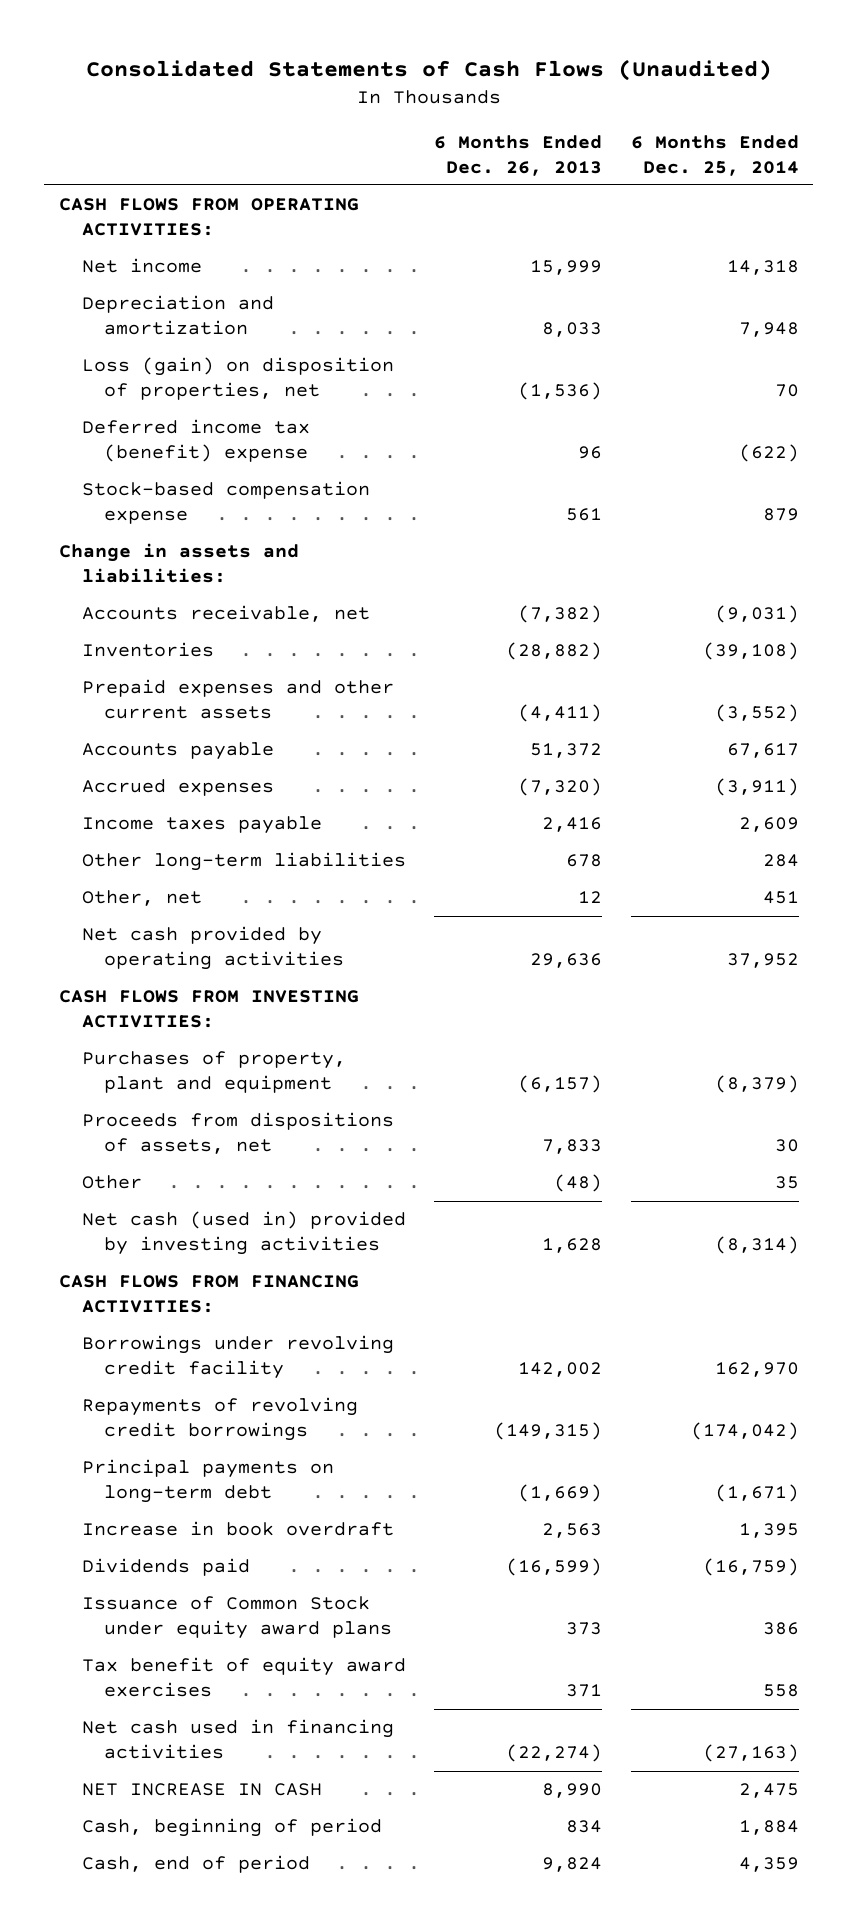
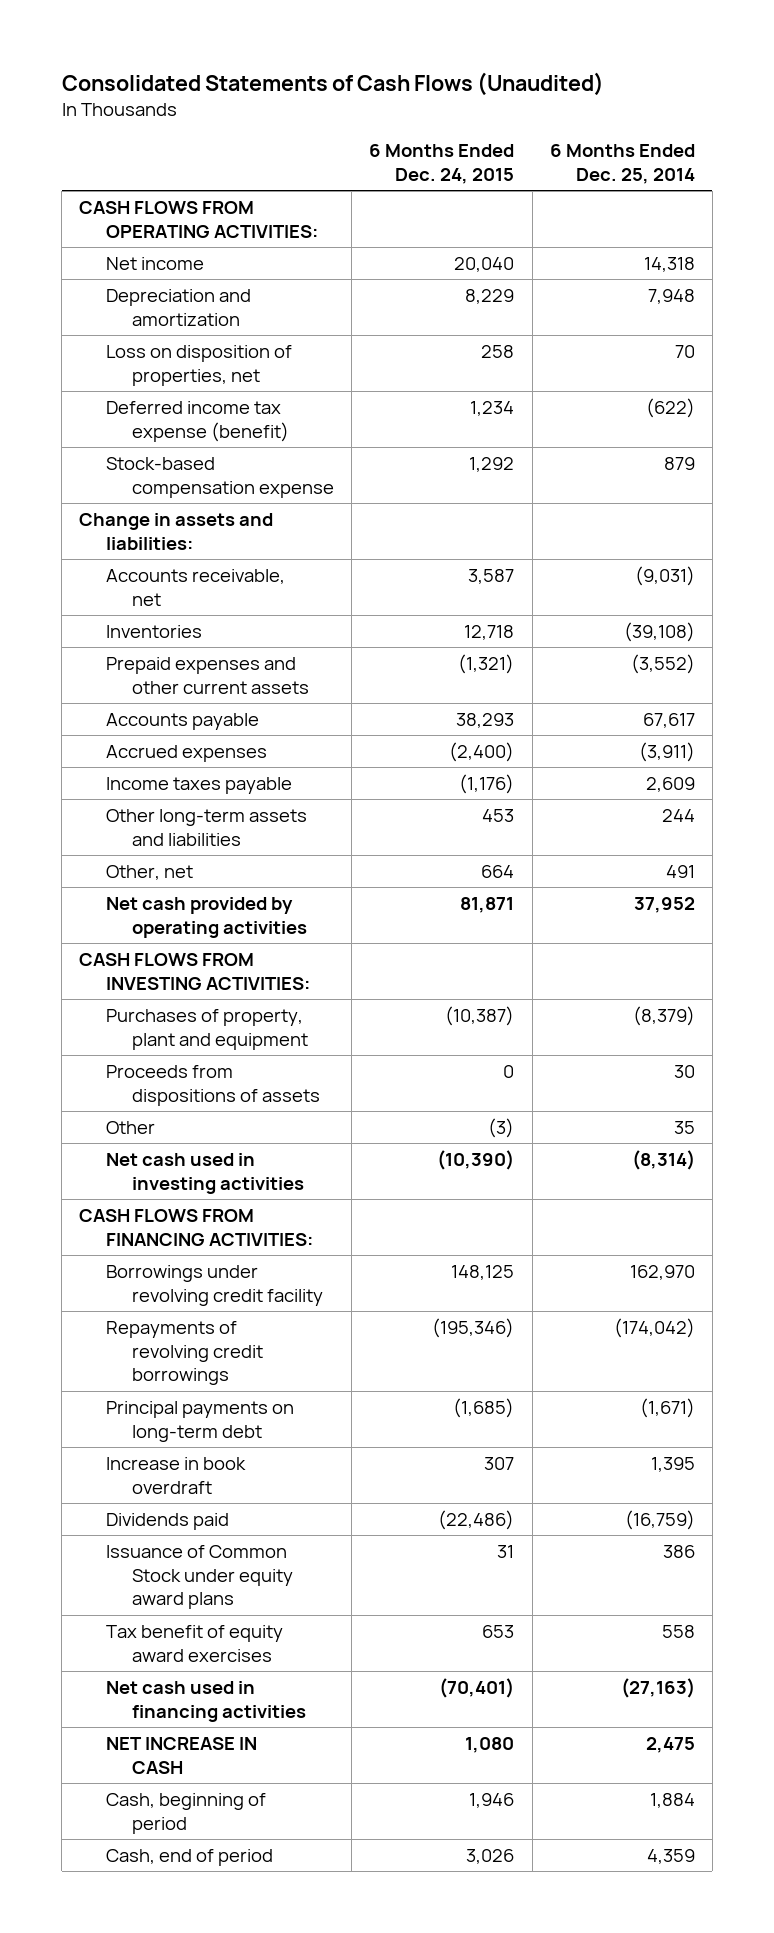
- | 6 Months Ended Dec. 26, 2013 | 6 Months Ended Dec. 25, 2014
+ | 6 Months Ended Dec. 24, 2015 | 6 Months Ended Dec. 25, 2014
- Loss (gain) on disposition of properties, net | (1,536) | 70
- Deferred income tax (benefit) expense | 96 | (622)
+ Loss on disposition of properties, net | 258 | 70
+ Deferred income tax expense (benefit) | 1,234 | (622)
- Other long-term liabilities | 678 | 284
- Other, net | 12 | 451
+ Other long-term assets and liabilities | 453 | 244
+ Other, net | 664 | 491
- Proceeds from dispositions of assets, net | 7,833 | 30
+ Proceeds from dispositions of assets | 0 | 30
- Net cash (used in) provided by investing activities | 1,628 | (8,314)
+ Net cash used in investing activities | (10,390) | (8,314)

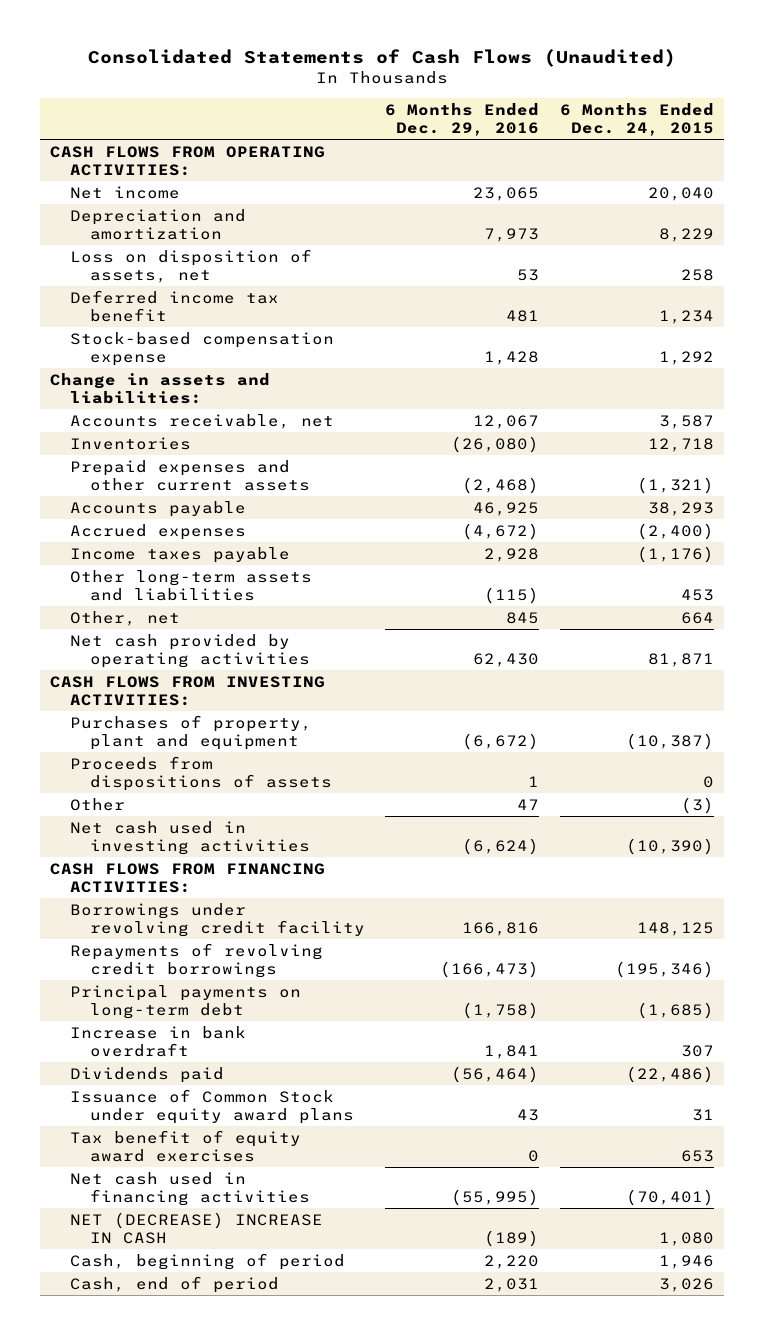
- | 6 Months Ended Dec. 24, 2015 | 6 Months Ended Dec. 25, 2014
+ | 6 Months Ended Dec. 29, 2016 | 6 Months Ended Dec. 24, 2015
- Loss on disposition of properties, net | 258 | 70
- Deferred income tax expense (benefit) | 1,234 | (622)
+ Loss on disposition of assets, net | 53 | 258
+ Deferred income tax benefit | 481 | 1,234
- Increase in book overdraft | 307 | 1,395
+ Increase in bank overdraft | 1,841 | 307
- NET INCREASE IN CASH | 1,080 | 2,475
+ NET (DECREASE) INCREASE IN CASH | (189) | 1,080

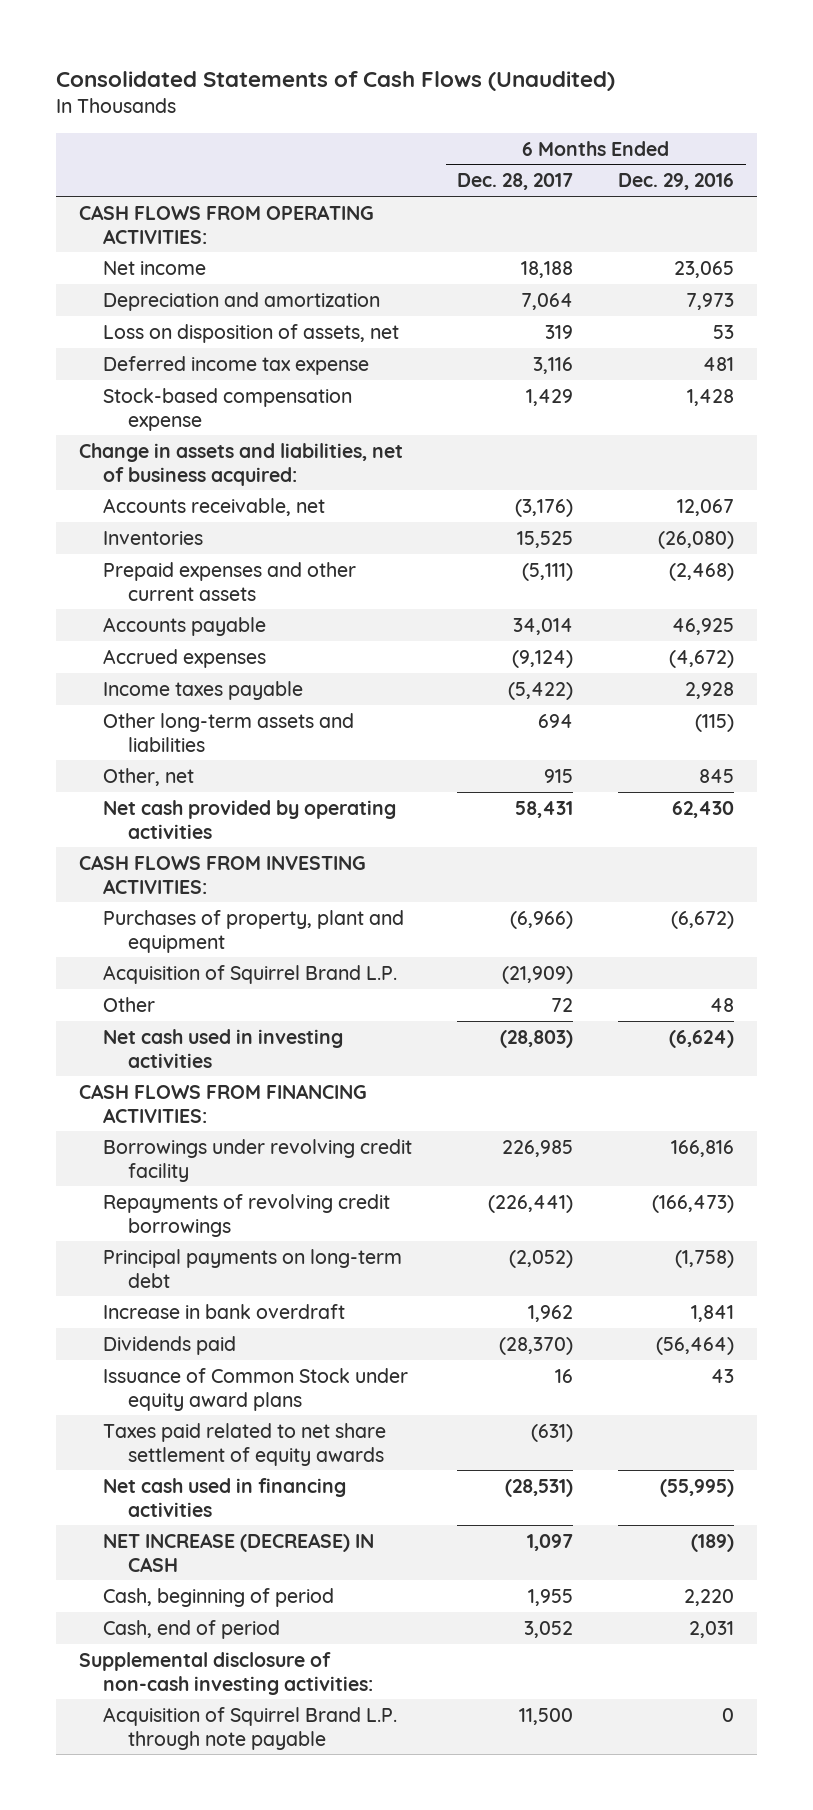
- | 6 Months Ended Dec. 29, 2016 | 6 Months Ended Dec. 24, 2015
+ | 6 Months Ended Dec. 28, 2017 | 6 Months Ended Dec. 29, 2016
- Deferred income tax benefit | 481 | 1,234
+ Deferred income tax expense | 3,116 | 481
- Change in assets and liabilities:
+ Change in assets and liabilities, net of business acquired:
- Proceeds from dispositions of assets | 1 | 0
- Other | 47 | (3)
+ Acquisition of Squirrel Brand L.P. | (21,909) |
+ Other | 72 | 48
- Tax benefit of equity award exercises | 0 | 653
+ Taxes paid related to net share settlement of equity awards | (631) |
- NET (DECREASE) INCREASE IN CASH | (189) | 1,080
+ NET INCREASE (DECREASE) IN CASH | 1,097 | (189)
+ Supplemental disclosure of non-cash investing activities:
+ Acquisition of Squirrel Brand L.P. through note payable | 11,500 | 0

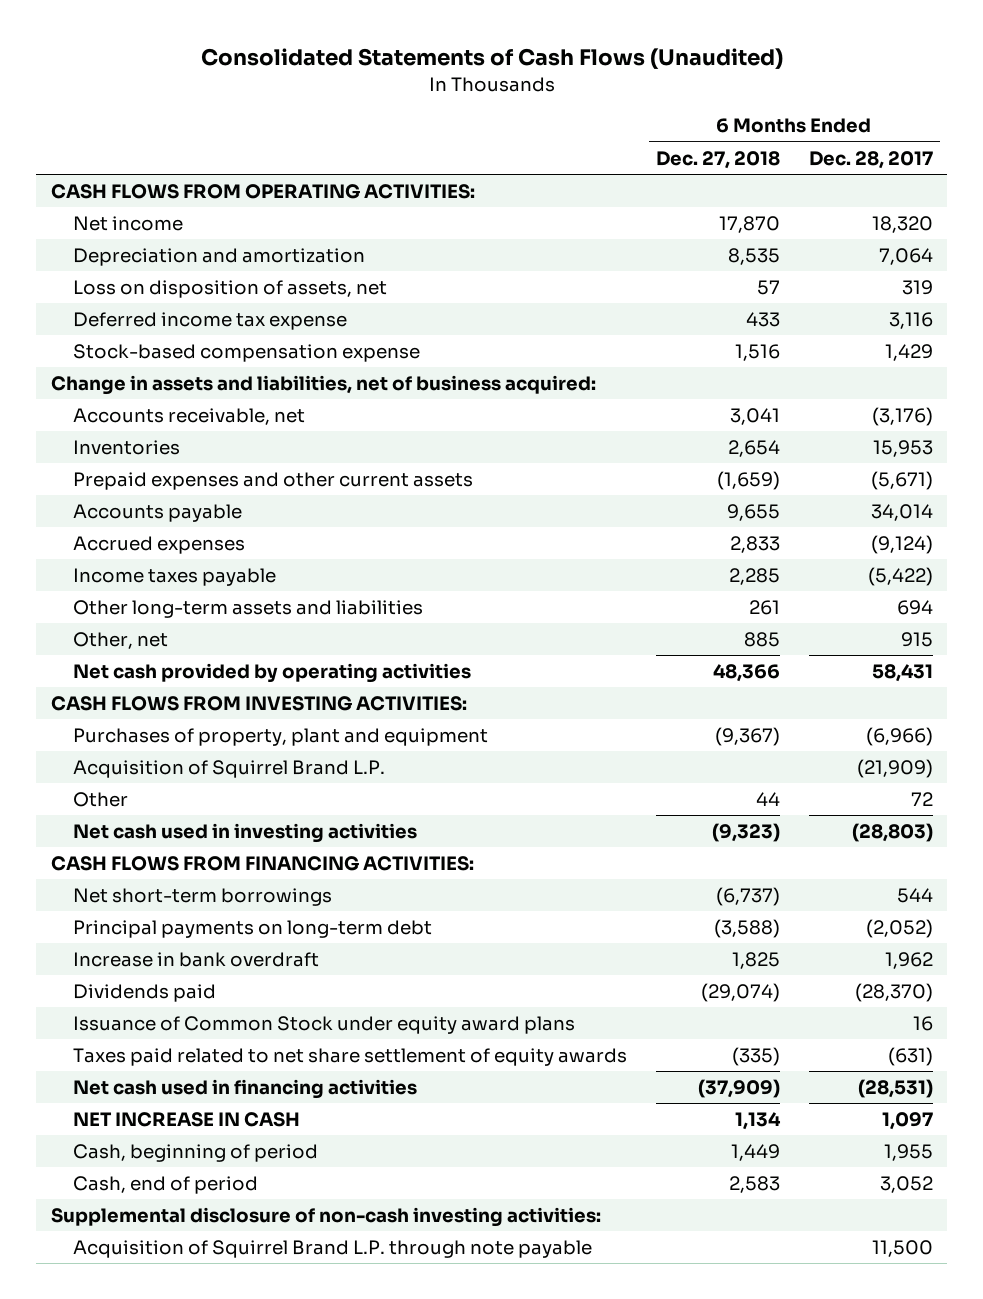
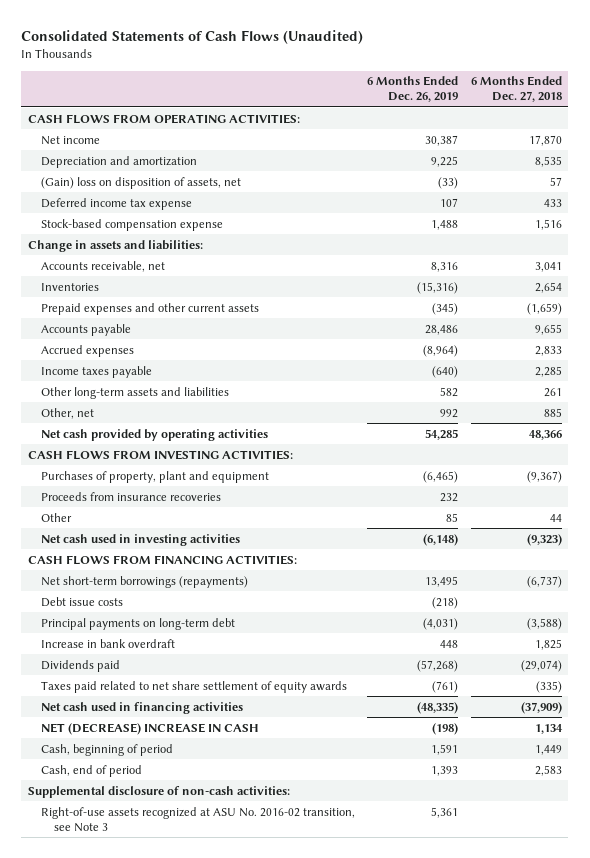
- | 6 Months Ended Dec. 27, 2018 | 6 Months Ended Dec. 28, 2017
+ | 6 Months Ended Dec. 26, 2019 | 6 Months Ended Dec. 27, 2018
- Loss on disposition of assets, net | 57 | 319
+ (Gain) loss on disposition of assets, net | (33) | 57
- Change in assets and liabilities, net of business acquired:
+ Change in assets and liabilities:
- Acquisition of Squirrel Brand L.P. | | (21,909)
+ Proceeds from insurance recoveries | 232 |
- Net short-term borrowings | (6,737) | 544
+ Net short-term borrowings (repayments) | 13,495 | (6,737)
+ Debt issue costs | (218) |
- Issuance of Common Stock under equity award plans | | 16
- NET INCREASE IN CASH | 1,134 | 1,097
+ NET (DECREASE) INCREASE IN CASH | (198) | 1,134
- Supplemental disclosure of non-cash investing activities:
- Acquisition of Squirrel Brand L.P. through note payable | | 11,500
+ Supplemental disclosure of non-cash activities:
+ Right-of-use assets recognized at ASU No. 2016-02 transition, see Note 3 | 5,361 |

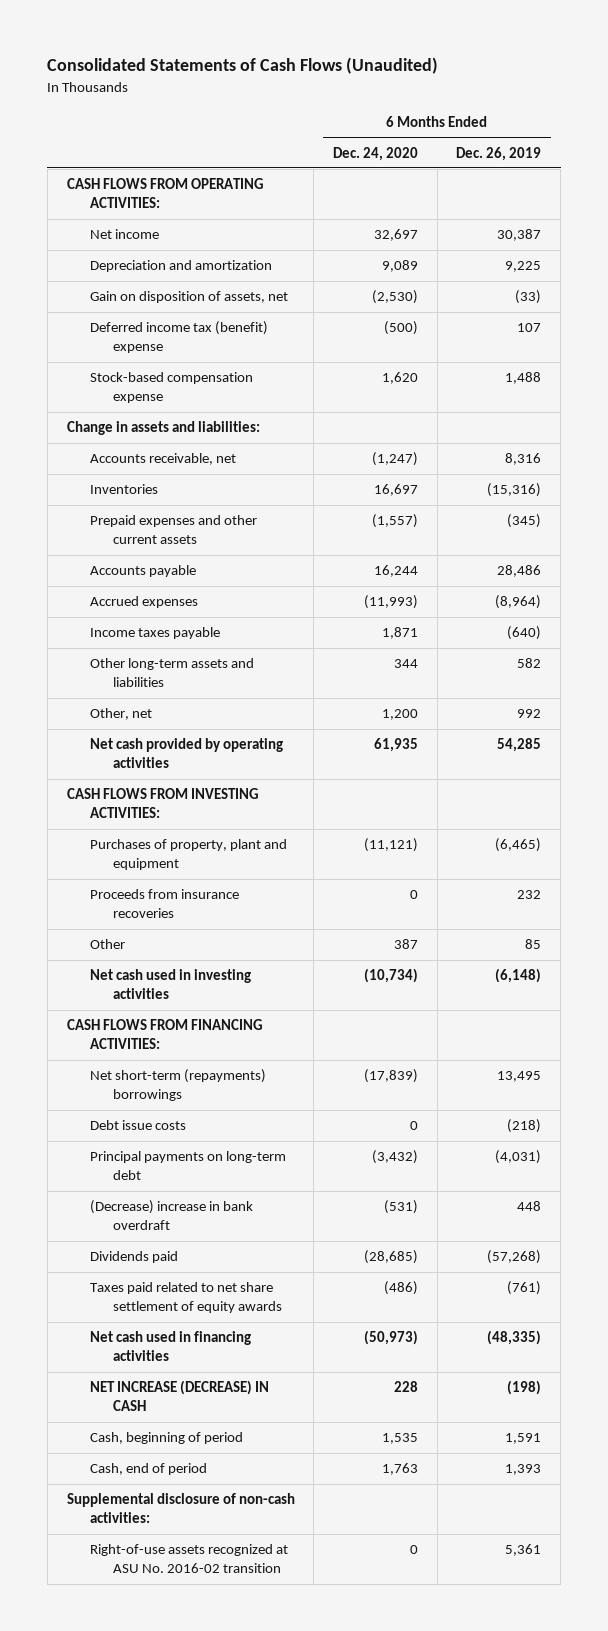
- | 6 Months Ended Dec. 26, 2019 | 6 Months Ended Dec. 27, 2018
+ | 6 Months Ended Dec. 24, 2020 | 6 Months Ended Dec. 26, 2019
- (Gain) loss on disposition of assets, net | (33) | 57
- Deferred income tax expense | 107 | 433
+ Gain on disposition of assets, net | (2,530) | (33)
+ Deferred income tax (benefit) expense | (500) | 107
- Net short-term borrowings (repayments) | 13,495 | (6,737)
+ Net short-term (repayments) borrowings | (17,839) | 13,495
- Increase in bank overdraft | 448 | 1,825
+ (Decrease) increase in bank overdraft | (531) | 448
- NET (DECREASE) INCREASE IN CASH | (198) | 1,134
+ NET INCREASE (DECREASE) IN CASH | 228 | (198)
- Right-of-use assets recognized at ASU No. 2016-02 transition, see Note 3 | 5,361 |
+ Right-of-use assets recognized at ASU No. 2016-02 transition | 0 | 5,361

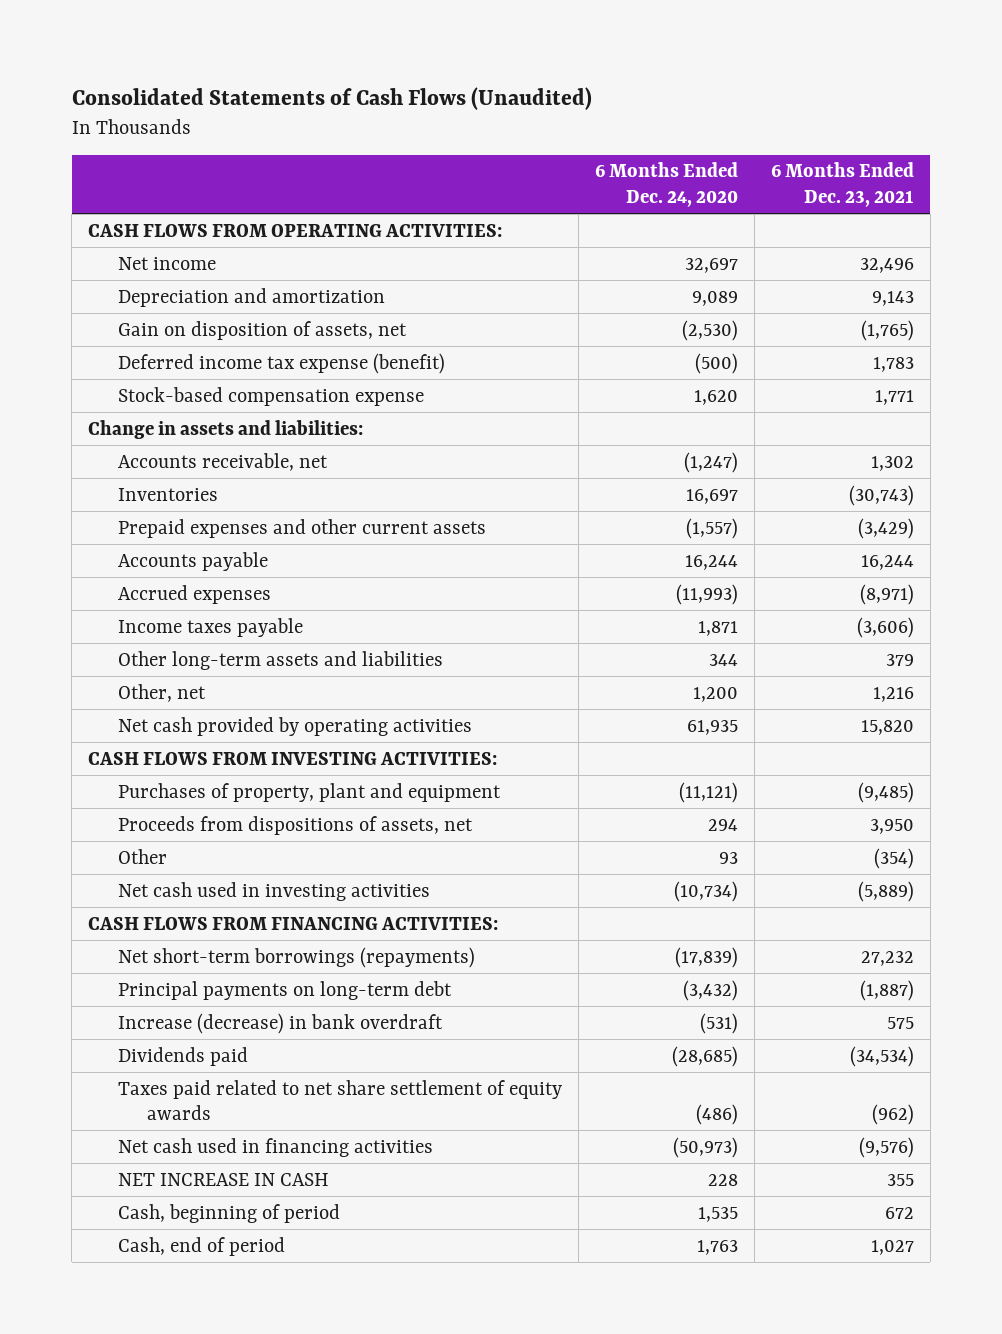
- | 6 Months Ended Dec. 24, 2020 | 6 Months Ended Dec. 26, 2019
+ | 6 Months Ended Dec. 24, 2020 | 6 Months Ended Dec. 23, 2021
- Deferred income tax (benefit) expense | (500) | 107
+ Deferred income tax expense (benefit) | (500) | 1,783
- Proceeds from insurance recoveries | 0 | 232
- Other | 387 | 85
+ Proceeds from dispositions of assets, net | 294 | 3,950
+ Other | 93 | (354)
- Net short-term (repayments) borrowings | (17,839) | 13,495
- Debt issue costs | 0 | (218)
+ Net short-term borrowings (repayments) | (17,839) | 27,232
- (Decrease) increase in bank overdraft | (531) | 448
+ Increase (decrease) in bank overdraft | (531) | 575
- NET INCREASE (DECREASE) IN CASH | 228 | (198)
+ NET INCREASE IN CASH | 228 | 355
- Supplemental disclosure of non-cash activities:
- Right-of-use assets recognized at ASU No. 2016-02 transition | 0 | 5,361

